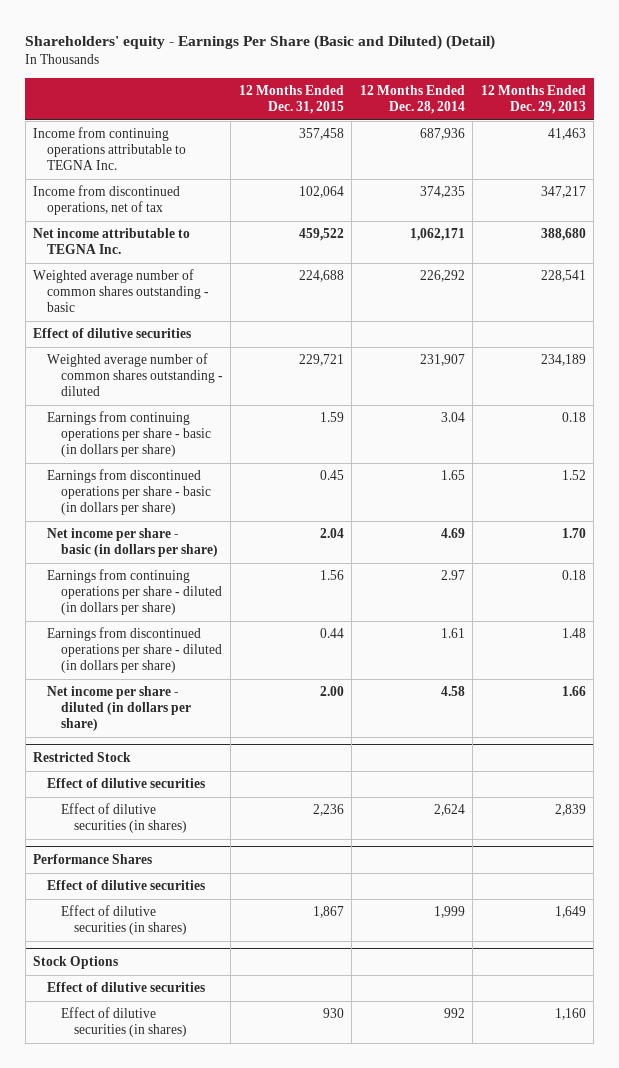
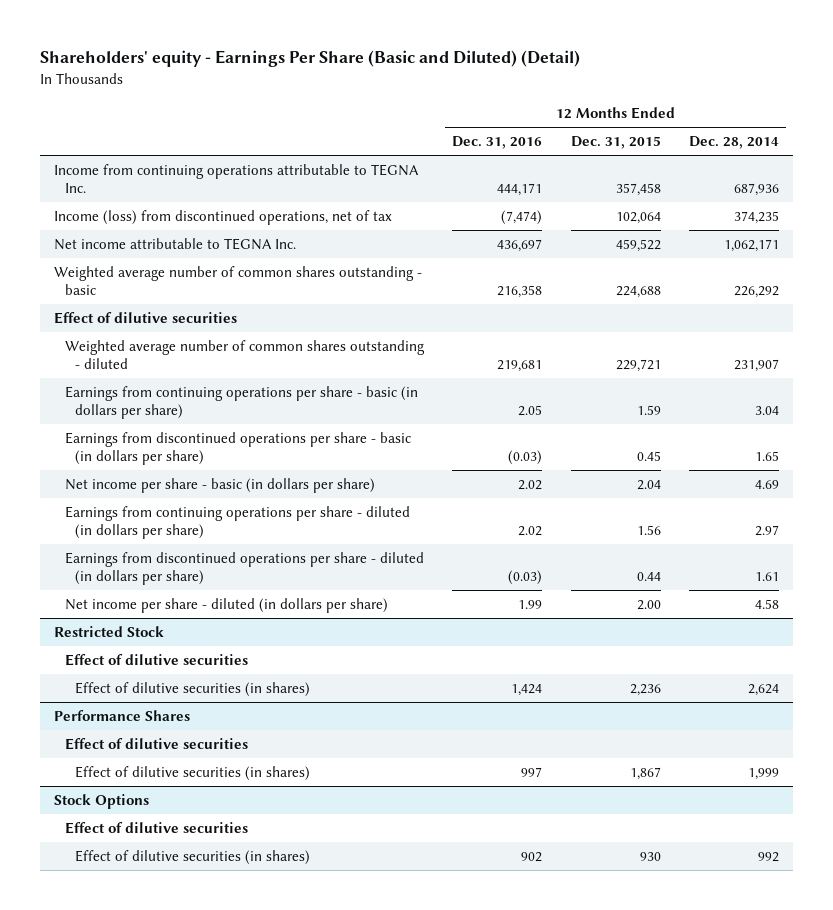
- | 12 Months Ended Dec. 31, 2015 | 12 Months Ended Dec. 28, 2014 | 12 Months Ended Dec. 29, 2013
+ | 12 Months Ended Dec. 31, 2016 | 12 Months Ended Dec. 31, 2015 | 12 Months Ended Dec. 28, 2014
- Income from discontinued operations, net of tax | 102,064 | 374,235 | 347,217
+ Income (loss) from discontinued operations, net of tax | (7,474) | 102,064 | 374,235

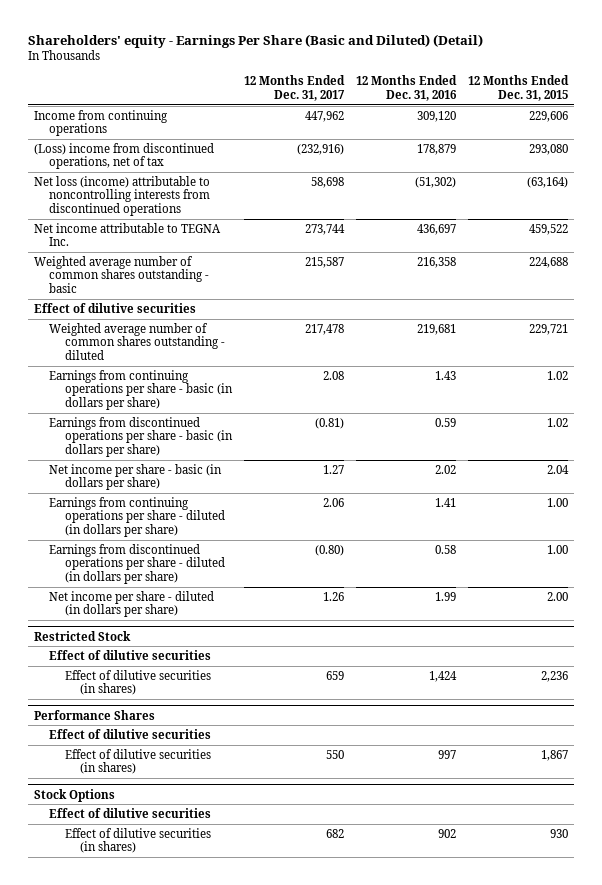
- | 12 Months Ended Dec. 31, 2016 | 12 Months Ended Dec. 31, 2015 | 12 Months Ended Dec. 28, 2014
+ | 12 Months Ended Dec. 31, 2017 | 12 Months Ended Dec. 31, 2016 | 12 Months Ended Dec. 31, 2015
- Income from continuing operations attributable to TEGNA Inc. | 444,171 | 357,458 | 687,936
- Income (loss) from discontinued operations, net of tax | (7,474) | 102,064 | 374,235
+ Income from continuing operations | 447,962 | 309,120 | 229,606
+ (Loss) income from discontinued operations, net of tax | (232,916) | 178,879 | 293,080
+ Net loss (income) attributable to noncontrolling interests from discontinued operations | 58,698 | (51,302) | (63,164)
- Earnings from continuing operations per share - basic (in dollars per share) | 2.05 | 1.59 | 3.04
- Earnings from discontinued operations per share - basic (in dollars per share) | (0.03) | 0.45 | 1.65
+ Earnings from continuing operations per share - basic (in dollars per share) | 2.08 | 1.43 | 1.02
+ Earnings from discontinued operations per share - basic (in dollars per share) | (0.81) | 0.59 | 1.02
- Earnings from continuing operations per share - diluted (in dollars per share) | 2.02 | 1.56 | 2.97
- Earnings from discontinued operations per share - diluted (in dollars per share) | (0.03) | 0.44 | 1.61
+ Earnings from continuing operations per share - diluted (in dollars per share) | 2.06 | 1.41 | 1.00
+ Earnings from discontinued operations per share - diluted (in dollars per share) | (0.80) | 0.58 | 1.00

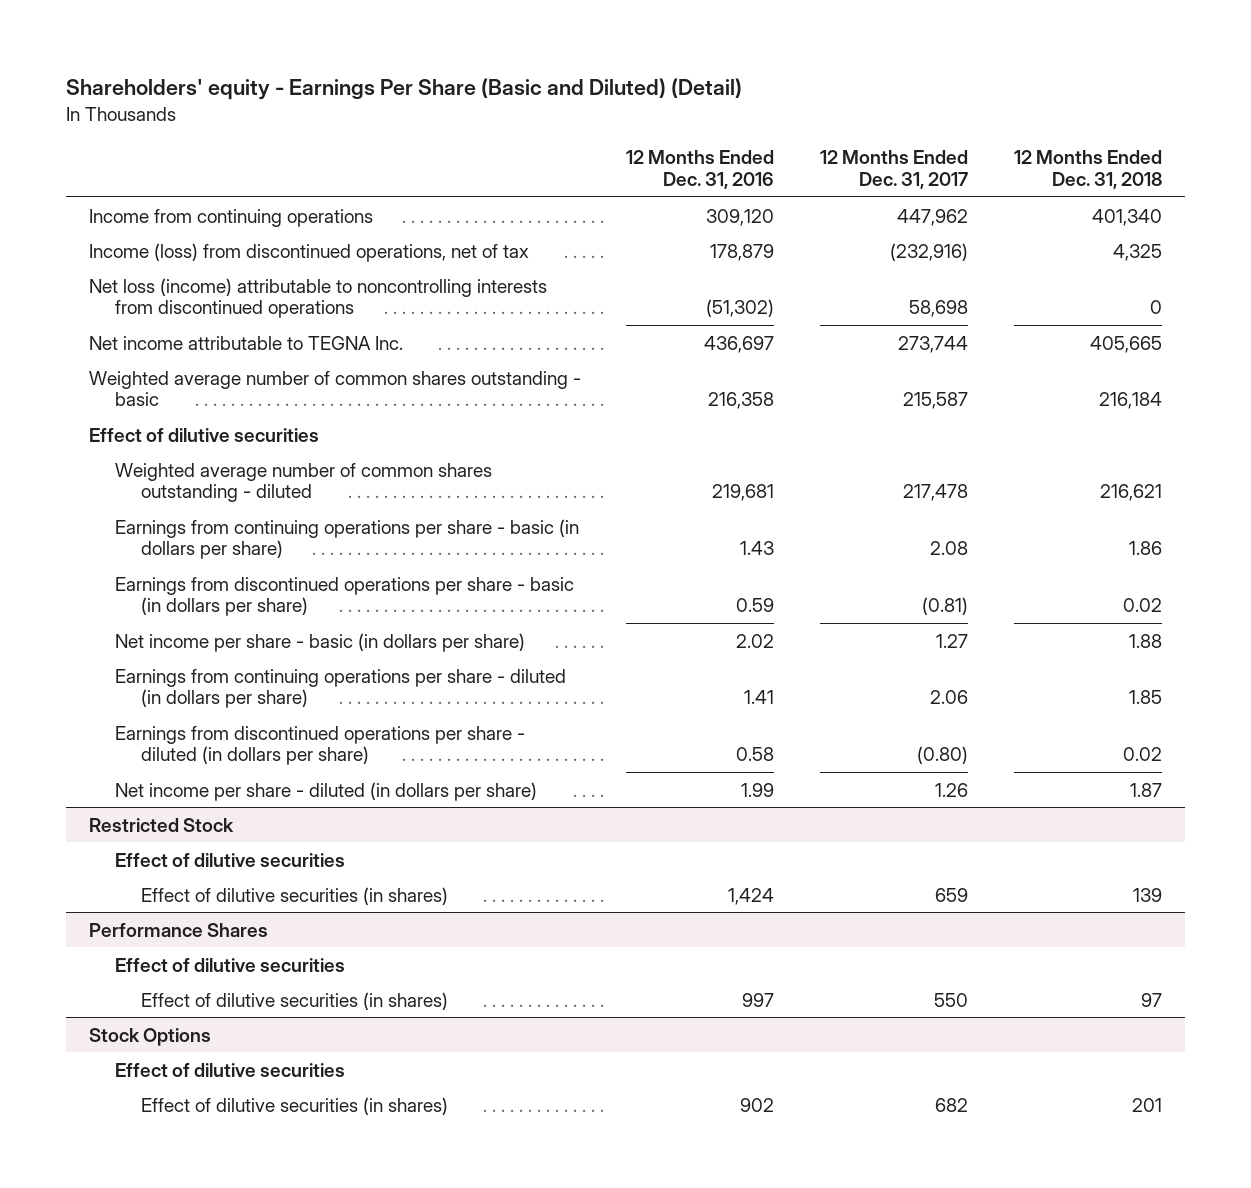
- | 12 Months Ended Dec. 31, 2017 | 12 Months Ended Dec. 31, 2016 | 12 Months Ended Dec. 31, 2015
+ | 12 Months Ended Dec. 31, 2016 | 12 Months Ended Dec. 31, 2017 | 12 Months Ended Dec. 31, 2018
- (Loss) income from discontinued operations, net of tax | (232,916) | 178,879 | 293,080
+ Income (loss) from discontinued operations, net of tax | 178,879 | (232,916) | 4,325

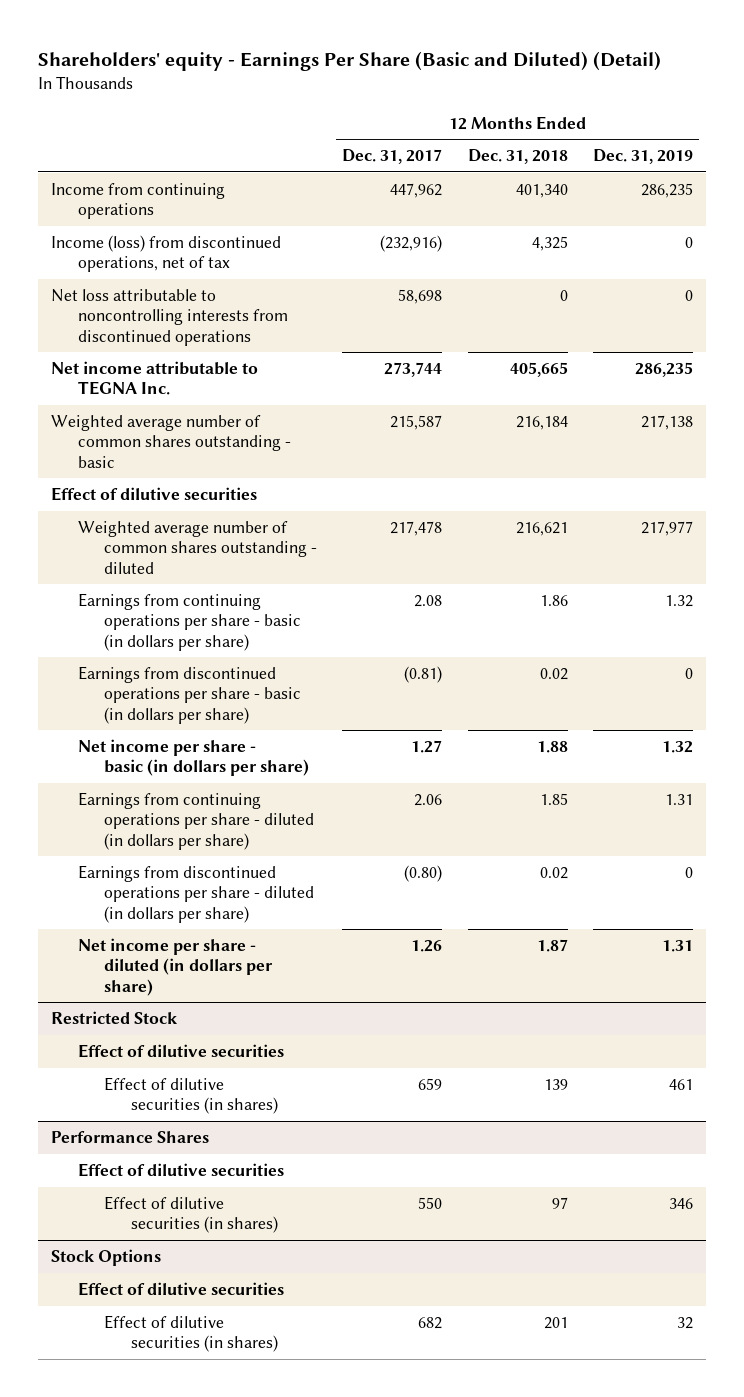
- | 12 Months Ended Dec. 31, 2016 | 12 Months Ended Dec. 31, 2017 | 12 Months Ended Dec. 31, 2018
+ | 12 Months Ended Dec. 31, 2017 | 12 Months Ended Dec. 31, 2018 | 12 Months Ended Dec. 31, 2019
- Net loss (income) attributable to noncontrolling interests from discontinued operations | (51,302) | 58,698 | 0
+ Net loss attributable to noncontrolling interests from discontinued operations | 58,698 | 0 | 0

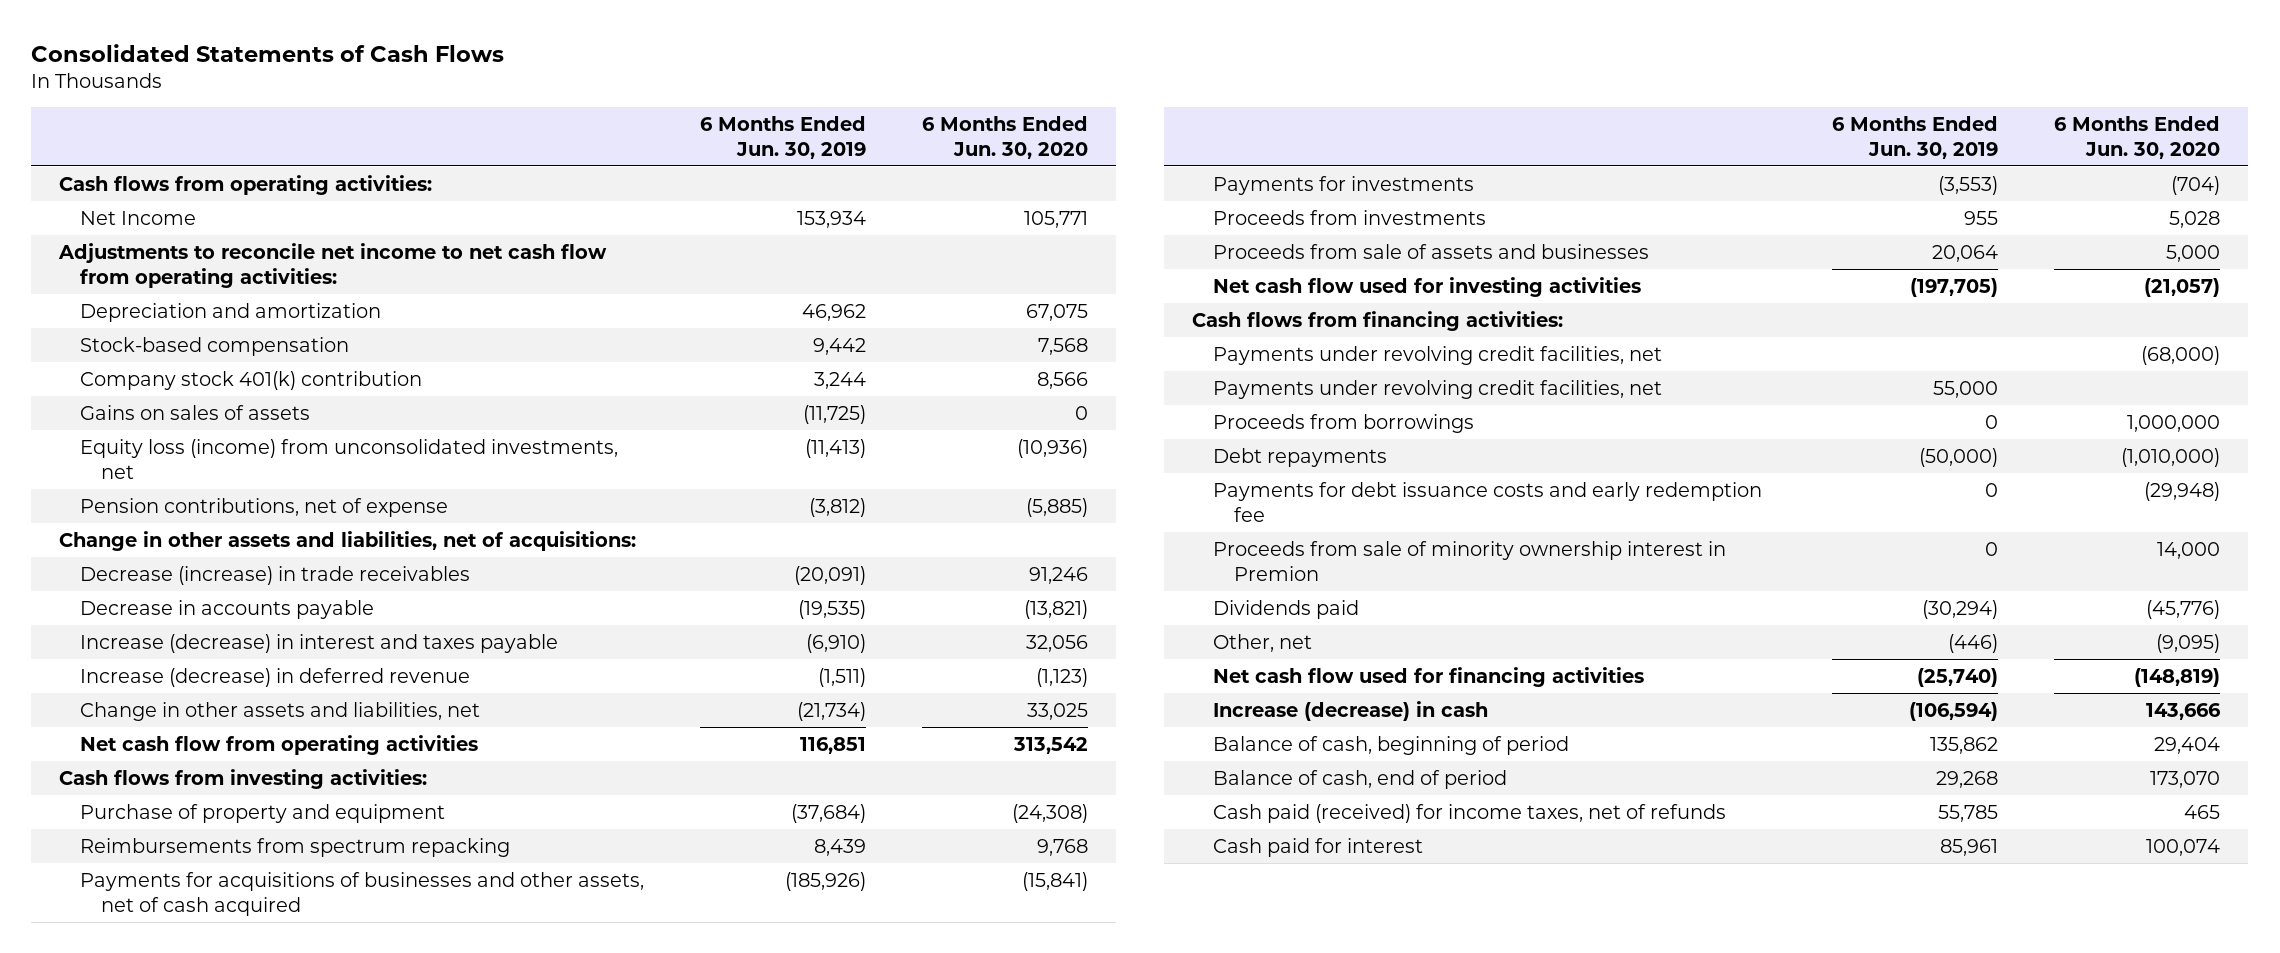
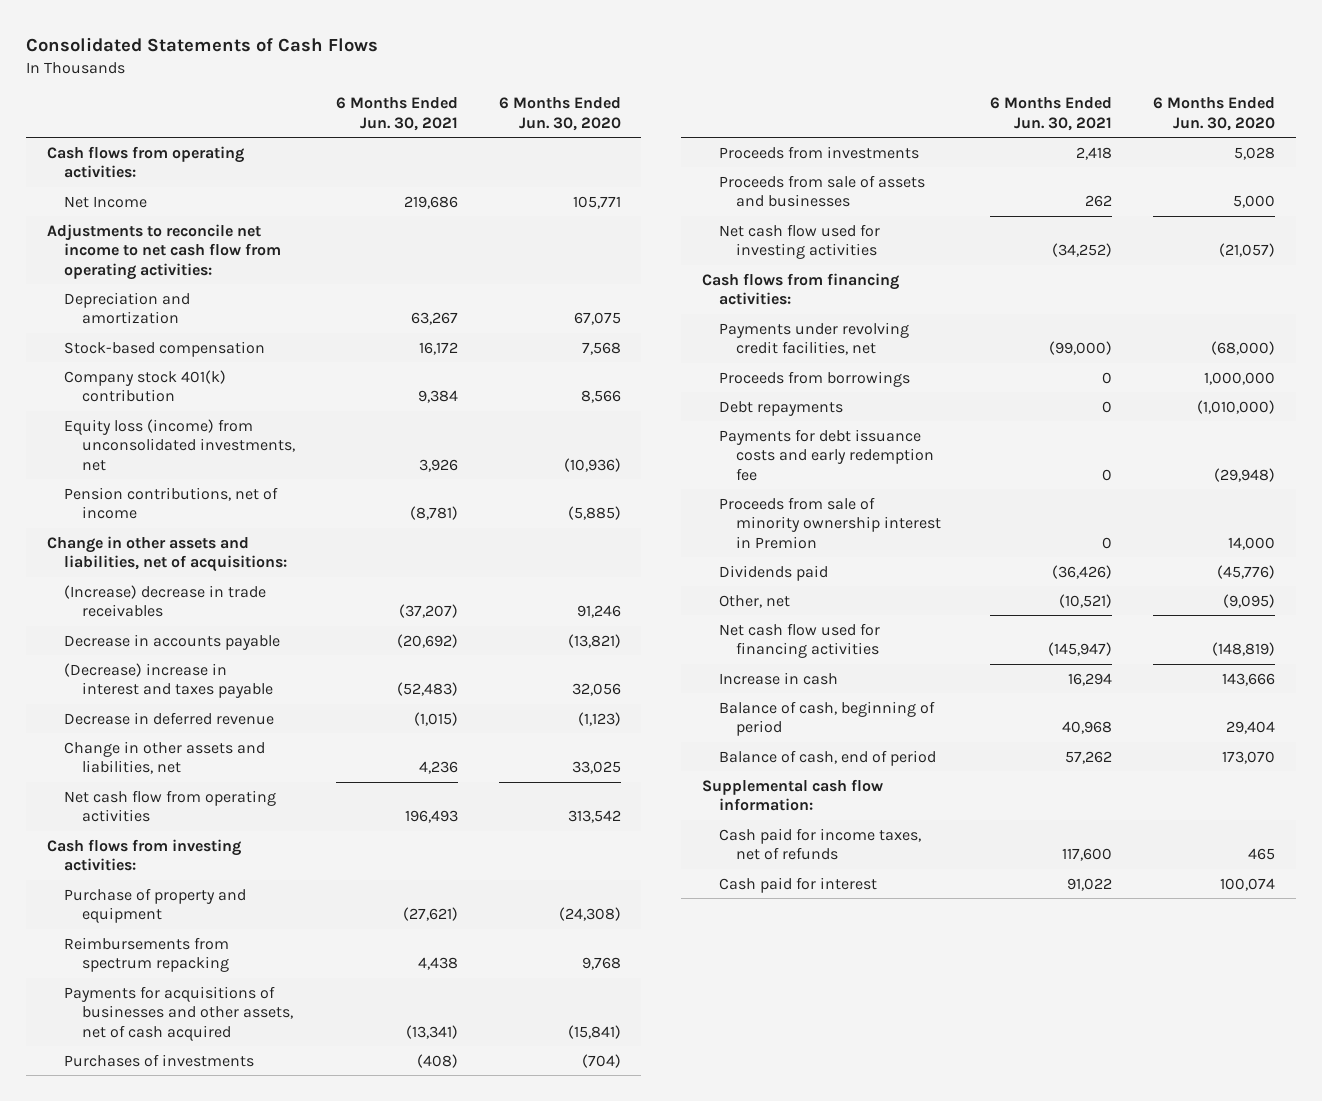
- | 6 Months Ended Jun. 30, 2019 | 6 Months Ended Jun. 30, 2020
+ | 6 Months Ended Jun. 30, 2021 | 6 Months Ended Jun. 30, 2020
- Gains on sales of assets | (11,725) | 0
- Pension contributions, net of expense | (3,812) | (5,885)
+ Pension contributions, net of income | (8,781) | (5,885)
- Decrease (increase) in trade receivables | (20,091) | 91,246
+ (Increase) decrease in trade receivables | (37,207) | 91,246
- Increase (decrease) in interest and taxes payable | (6,910) | 32,056
- Increase (decrease) in deferred revenue | (1,511) | (1,123)
+ (Decrease) increase in interest and taxes payable | (52,483) | 32,056
+ Decrease in deferred revenue | (1,015) | (1,123)
- Payments for investments | (3,553) | (704)
+ Purchases of investments | (408) | (704)
- Payments under revolving credit facilities, net | 55,000 |
- Increase (decrease) in cash | (106,594) | 143,666
+ Increase in cash | 16,294 | 143,666
- Cash paid (received) for income taxes, net of refunds | 55,785 | 465
+ Supplemental cash flow information:
+ Cash paid for income taxes, net of refunds | 117,600 | 465

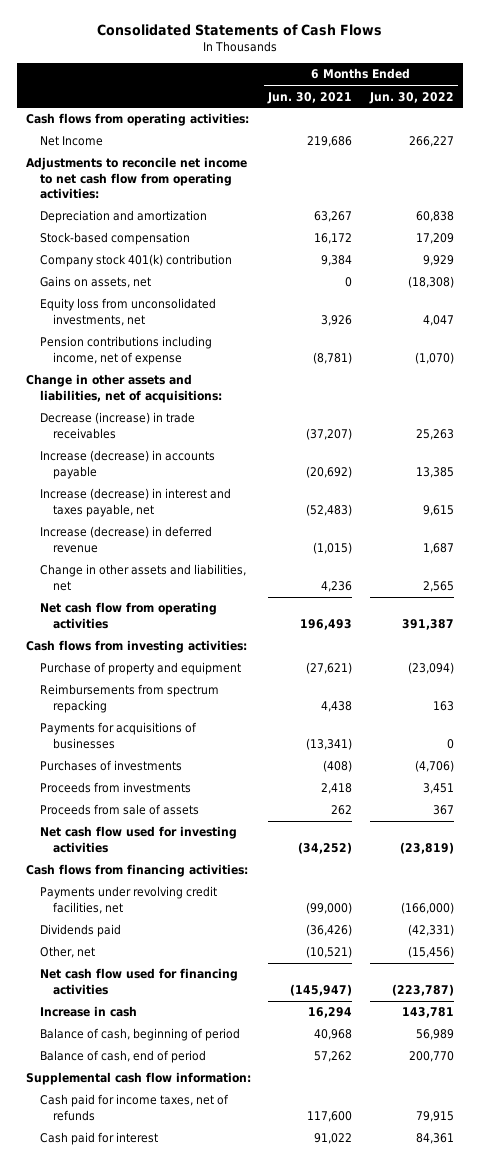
- | 6 Months Ended Jun. 30, 2021 | 6 Months Ended Jun. 30, 2020
+ | 6 Months Ended Jun. 30, 2021 | 6 Months Ended Jun. 30, 2022
- Equity loss (income) from unconsolidated investments, net | 3,926 | (10,936)
- Pension contributions, net of income | (8,781) | (5,885)
+ Gains on assets, net | 0 | (18,308)
+ Equity loss from unconsolidated investments, net | 3,926 | 4,047
+ Pension contributions including income, net of expense | (8,781) | (1,070)
- (Increase) decrease in trade receivables | (37,207) | 91,246
- Decrease in accounts payable | (20,692) | (13,821)
- (Decrease) increase in interest and taxes payable | (52,483) | 32,056
- Decrease in deferred revenue | (1,015) | (1,123)
+ Decrease (increase) in trade receivables | (37,207) | 25,263
+ Increase (decrease) in accounts payable | (20,692) | 13,385
+ Increase (decrease) in interest and taxes payable, net | (52,483) | 9,615
+ Increase (decrease) in deferred revenue | (1,015) | 1,687
- Payments for acquisitions of businesses and other assets, net of cash acquired | (13,341) | (15,841)
+ Payments for acquisitions of businesses | (13,341) | 0
- Proceeds from sale of assets and businesses | 262 | 5,000
+ Proceeds from sale of assets | 262 | 367
- Proceeds from borrowings | 0 | 1,000,000
- Debt repayments | 0 | (1,010,000)
- Payments for debt issuance costs and early redemption fee | 0 | (29,948)
- Proceeds from sale of minority ownership interest in Premion | 0 | 14,000

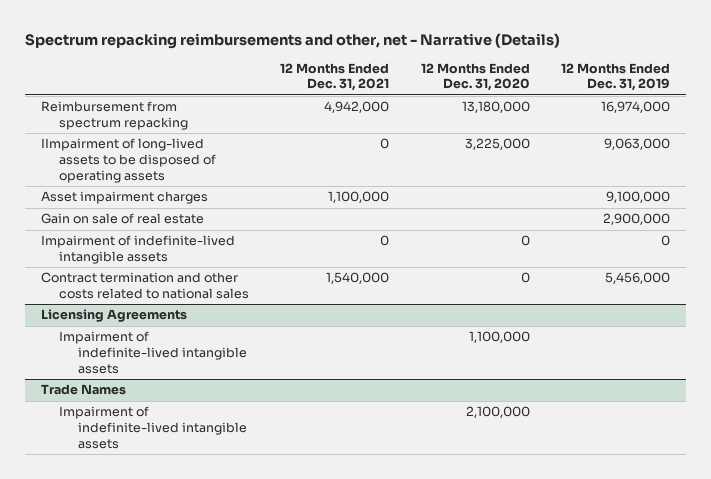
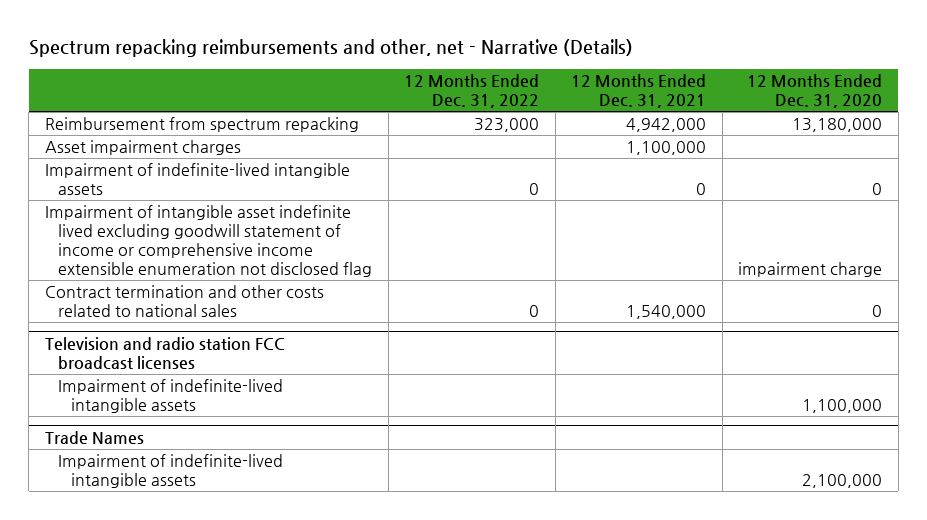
- | 12 Months Ended Dec. 31, 2021 | 12 Months Ended Dec. 31, 2020 | 12 Months Ended Dec. 31, 2019
+ | 12 Months Ended Dec. 31, 2022 | 12 Months Ended Dec. 31, 2021 | 12 Months Ended Dec. 31, 2020
- IImpairment of long-lived assets to be disposed of operating assets | 0 | 3,225,000 | 9,063,000
- Gain on sale of real estate | | | 2,900,000
+ Impairment of intangible asset indefinite lived excluding goodwill statement of income or comprehensive income extensible enumeration not disclosed flag | | | impairment charge
- Licensing Agreements
+ Television and radio station FCC broadcast licenses

